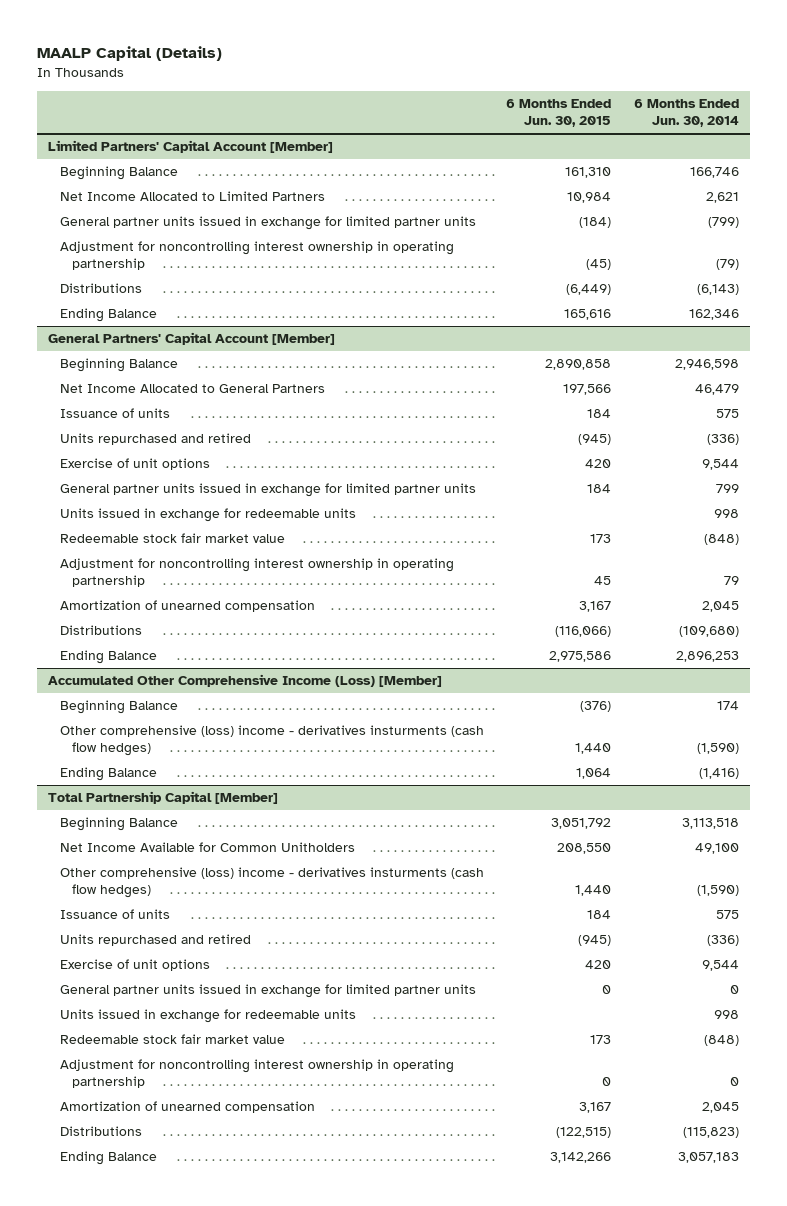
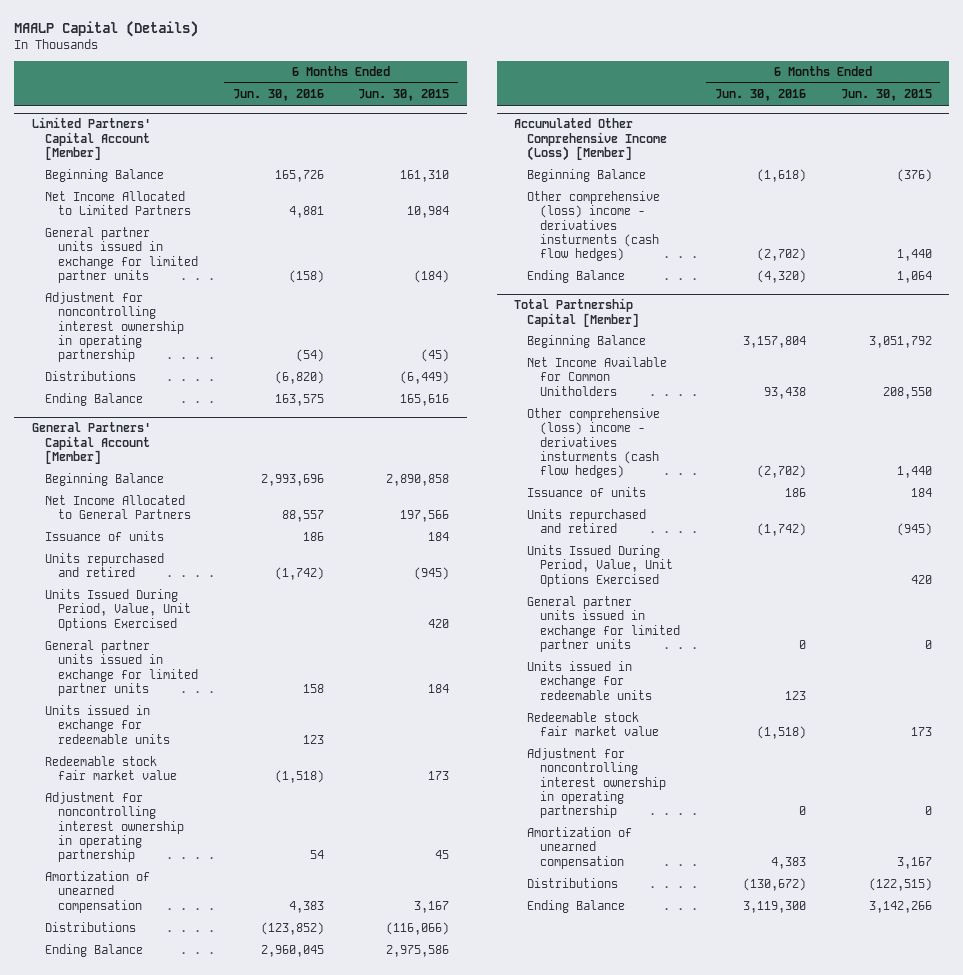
- | 6 Months Ended Jun. 30, 2015 | 6 Months Ended Jun. 30, 2014
+ | 6 Months Ended Jun. 30, 2016 | 6 Months Ended Jun. 30, 2015
@ General Partners' Capital Account [Member]
- Exercise of unit options | 420 | 9,544
+ Units Issued During Period, Value, Unit Options Exercised | | 420
@ Total Partnership Capital [Member]
- Exercise of unit options | 420 | 9,544
+ Units Issued During Period, Value, Unit Options Exercised | | 420

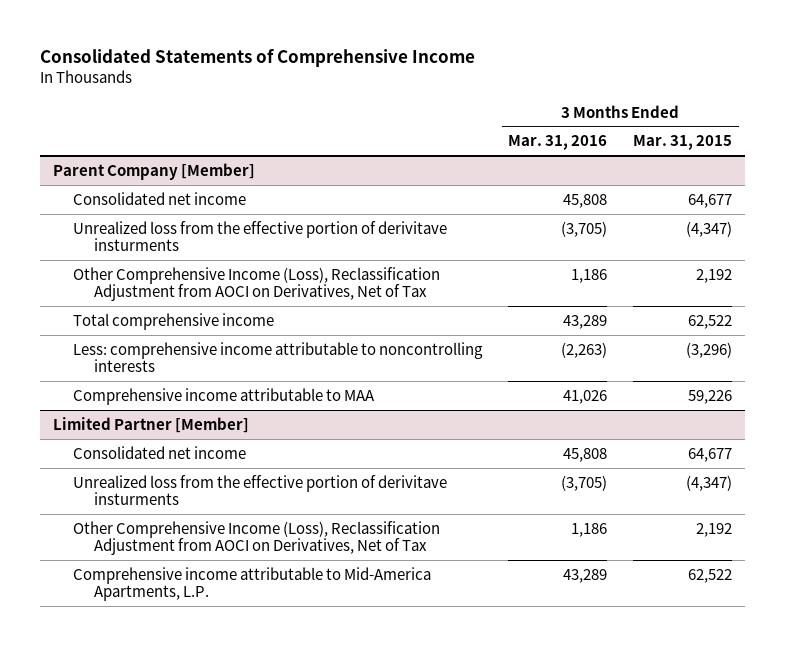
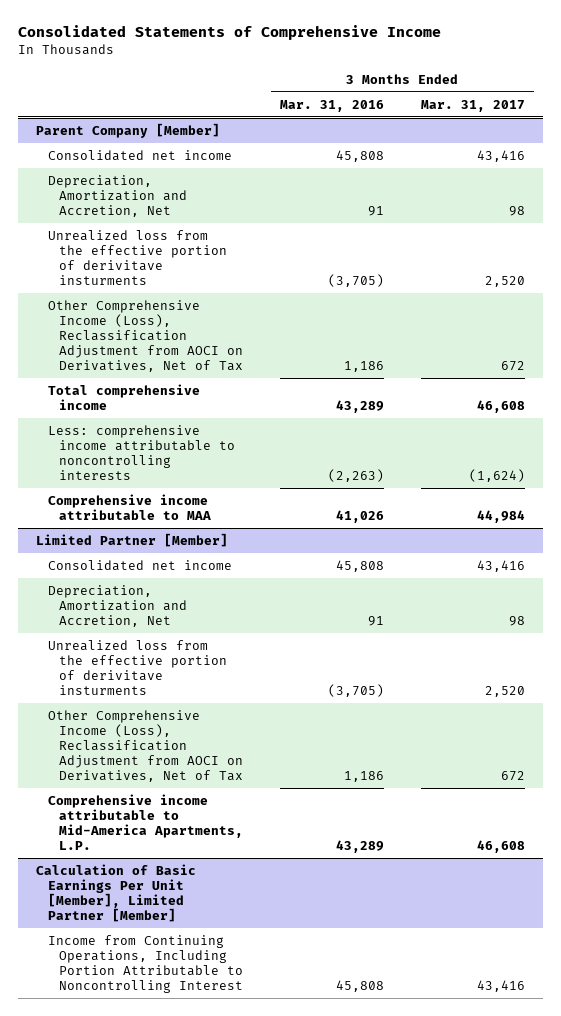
- | 3 Months Ended Mar. 31, 2016 | 3 Months Ended Mar. 31, 2015
+ | 3 Months Ended Mar. 31, 2016 | 3 Months Ended Mar. 31, 2017
@ Parent Company [Member]
+ Depreciation, Amortization and Accretion, Net | 91 | 98
@ Limited Partner [Member]
+ Depreciation, Amortization and Accretion, Net | 91 | 98
+ Calculation of Basic Earnings Per Unit [Member], Limited Partner [Member]
+ Income from Continuing Operations, Including Portion Attributable to Noncontrolling Interest | 45,808 | 43,416

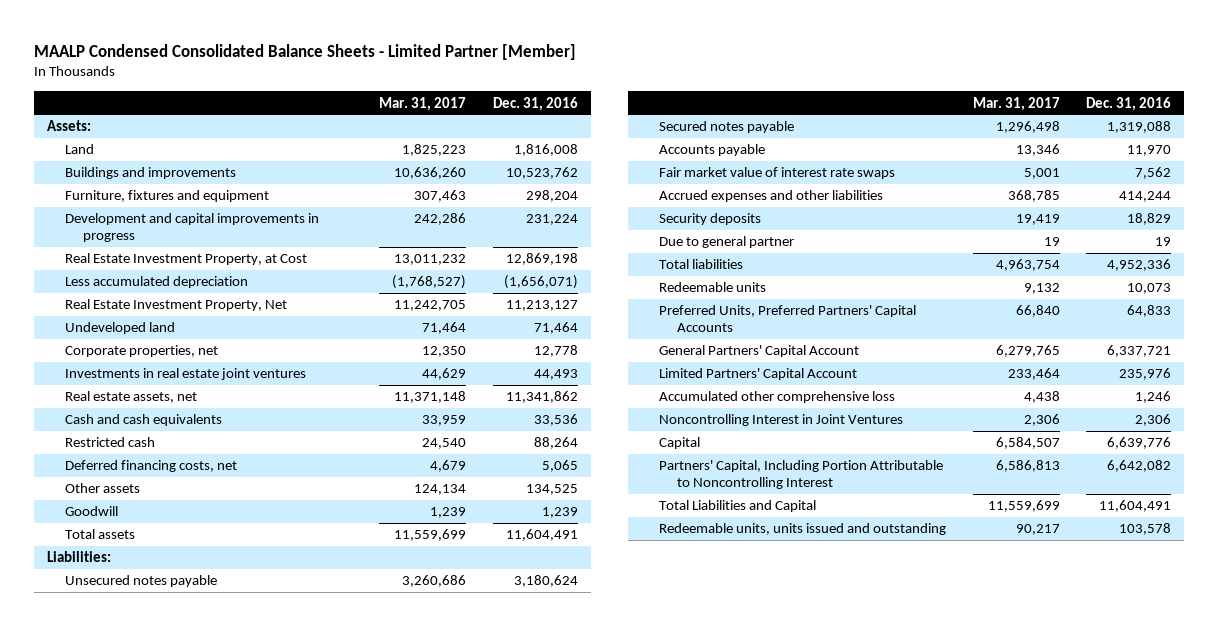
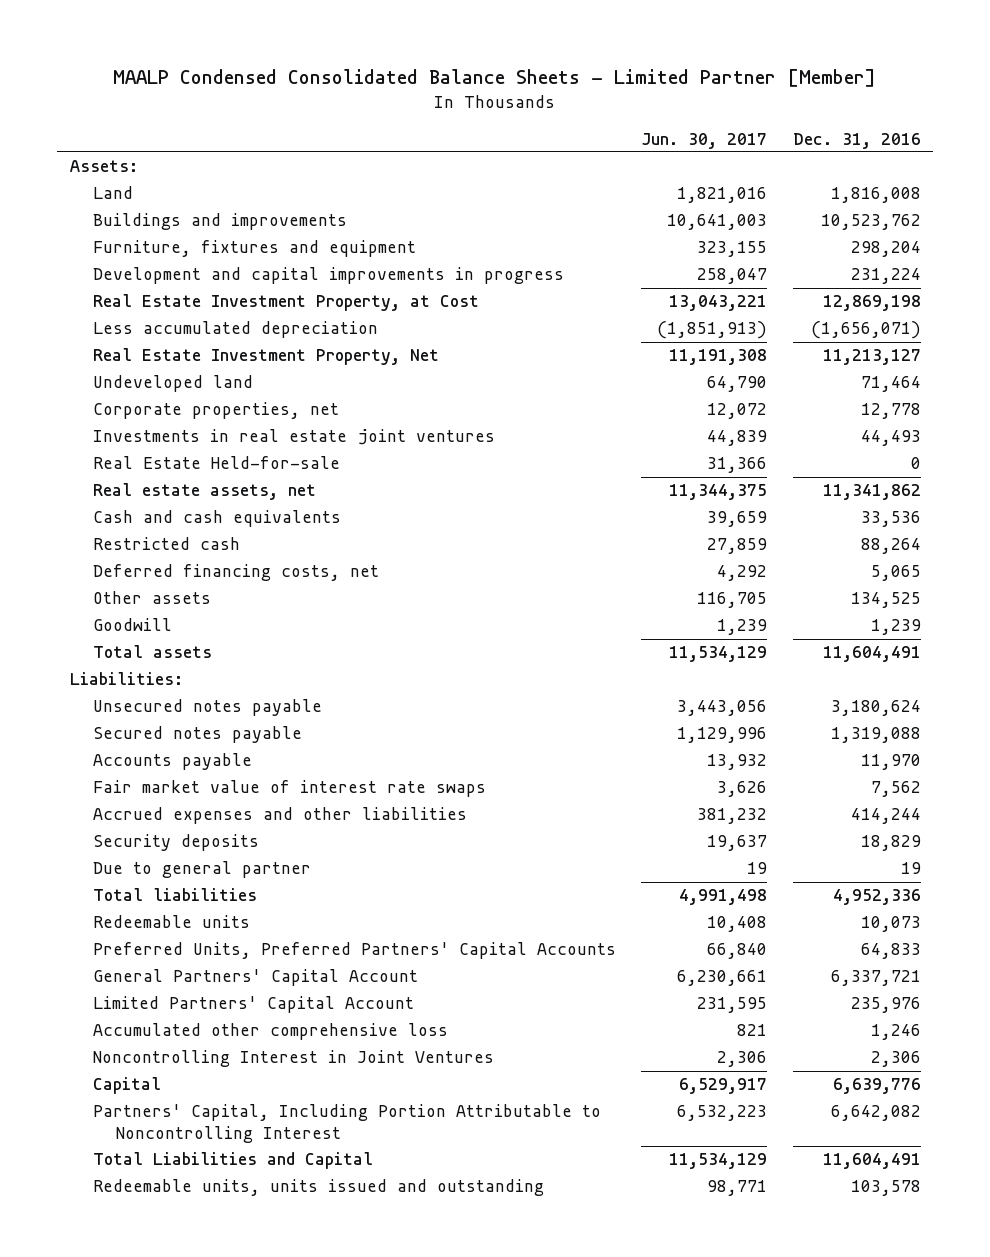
- | Mar. 31, 2017 | Dec. 31, 2016
+ | Jun. 30, 2017 | Dec. 31, 2016
+ Real Estate Held-for-sale | 31,366 | 0

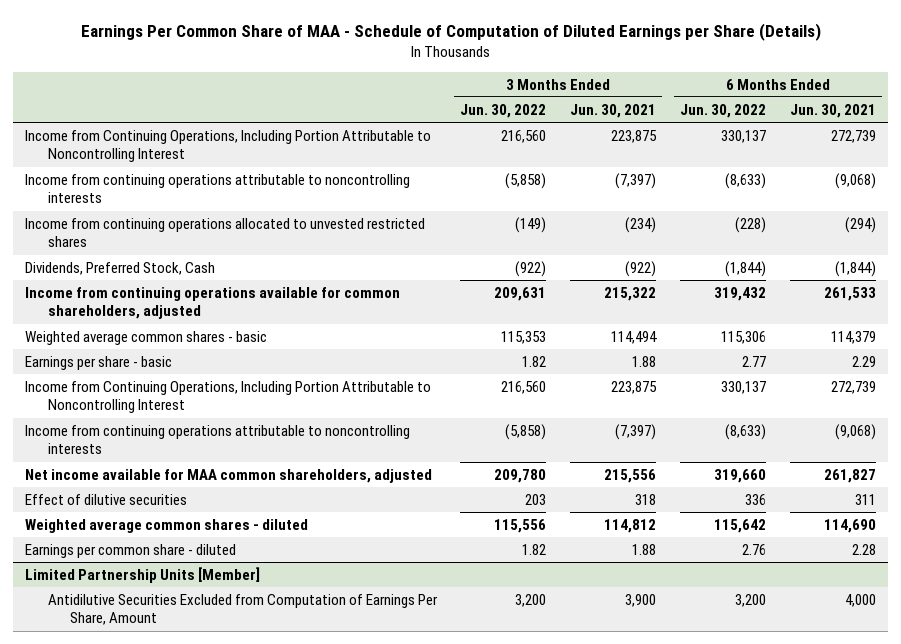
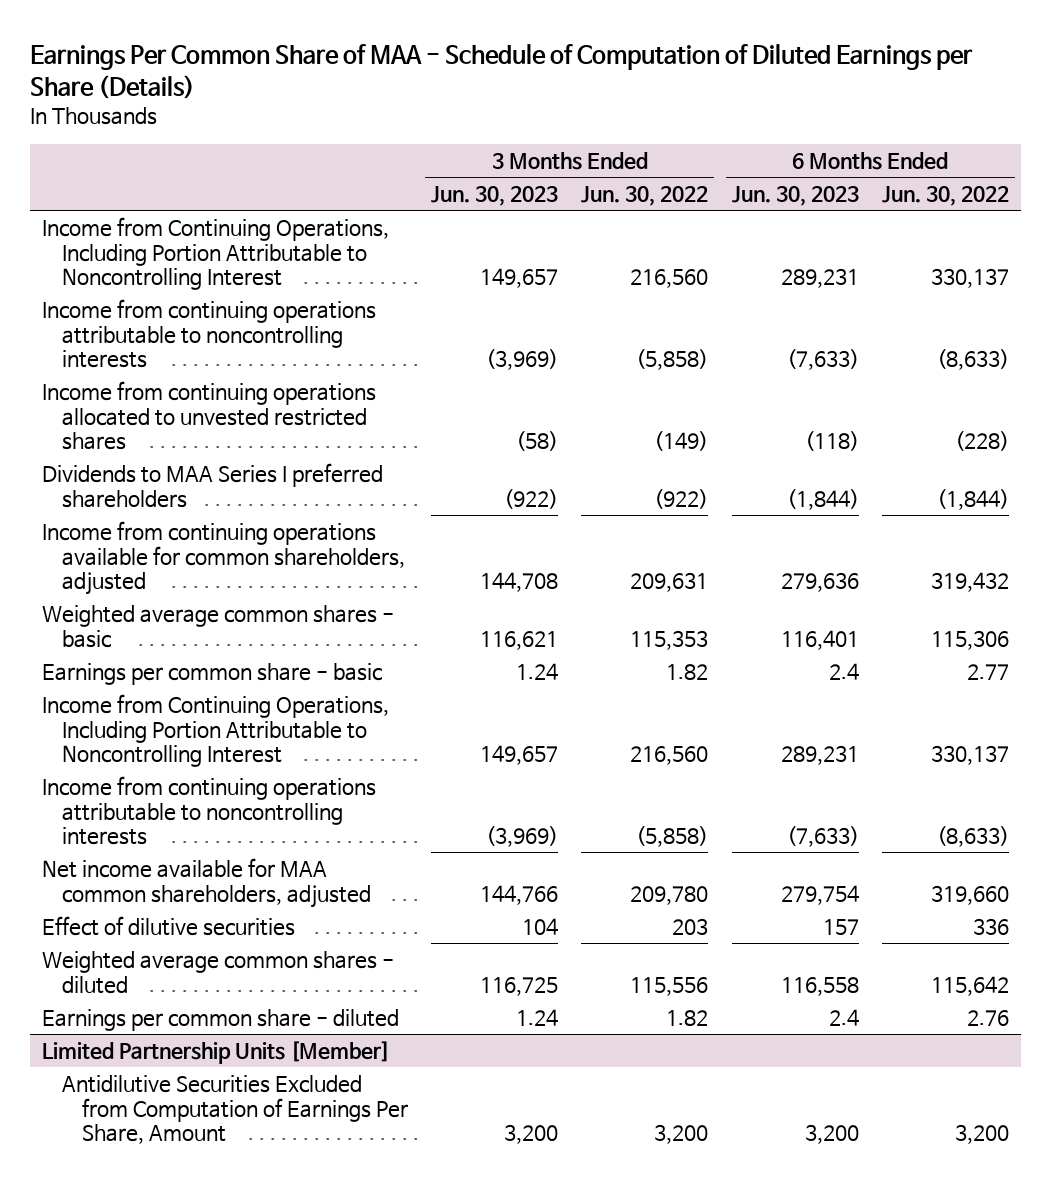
- | 3 Months Ended Jun. 30, 2022 | 3 Months Ended Jun. 30, 2021 | 6 Months Ended Jun. 30, 2022 | 6 Months Ended Jun. 30, 2021
+ | 3 Months Ended Jun. 30, 2023 | 3 Months Ended Jun. 30, 2022 | 6 Months Ended Jun. 30, 2023 | 6 Months Ended Jun. 30, 2022
- Dividends, Preferred Stock, Cash | (922) | (922) | (1,844) | (1,844)
+ Dividends to MAA Series I preferred shareholders | (922) | (922) | (1,844) | (1,844)
- Earnings per share - basic | 1.82 | 1.88 | 2.77 | 2.29
+ Earnings per common share - basic | 1.24 | 1.82 | 2.4 | 2.77

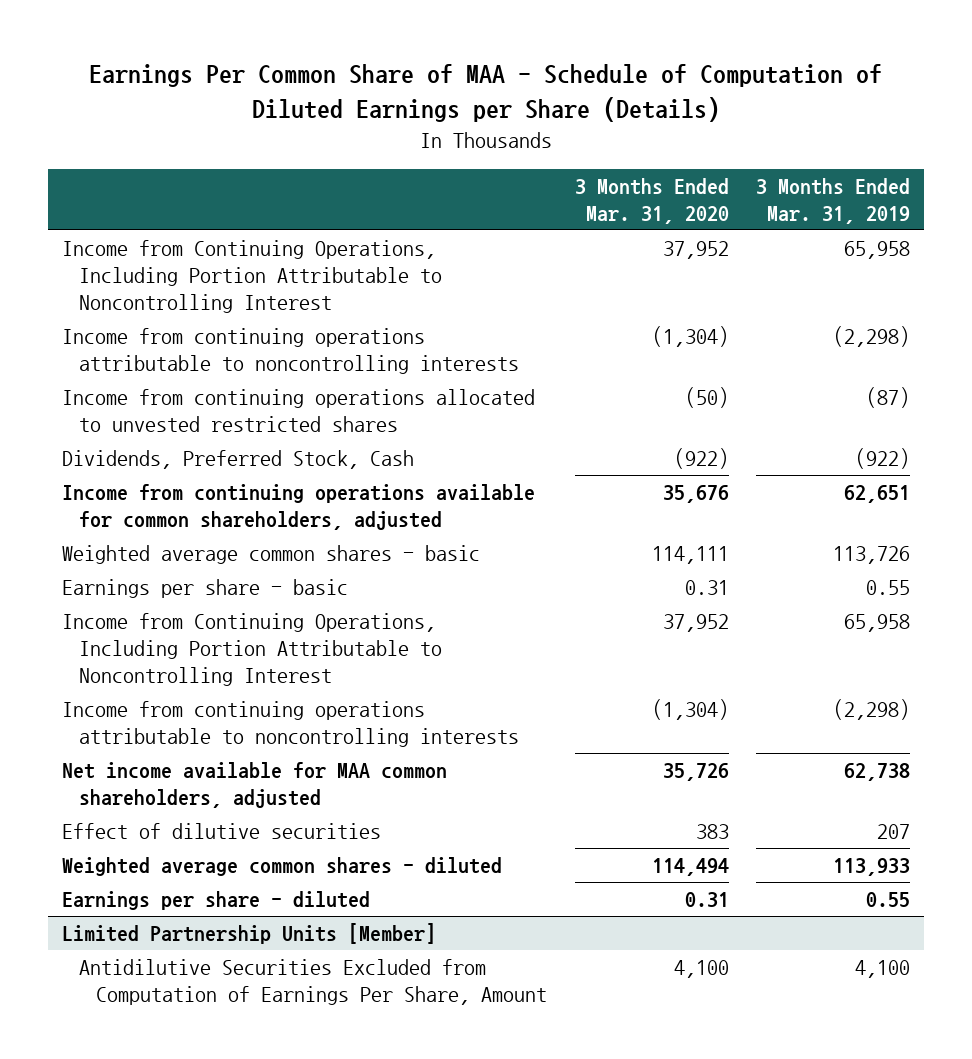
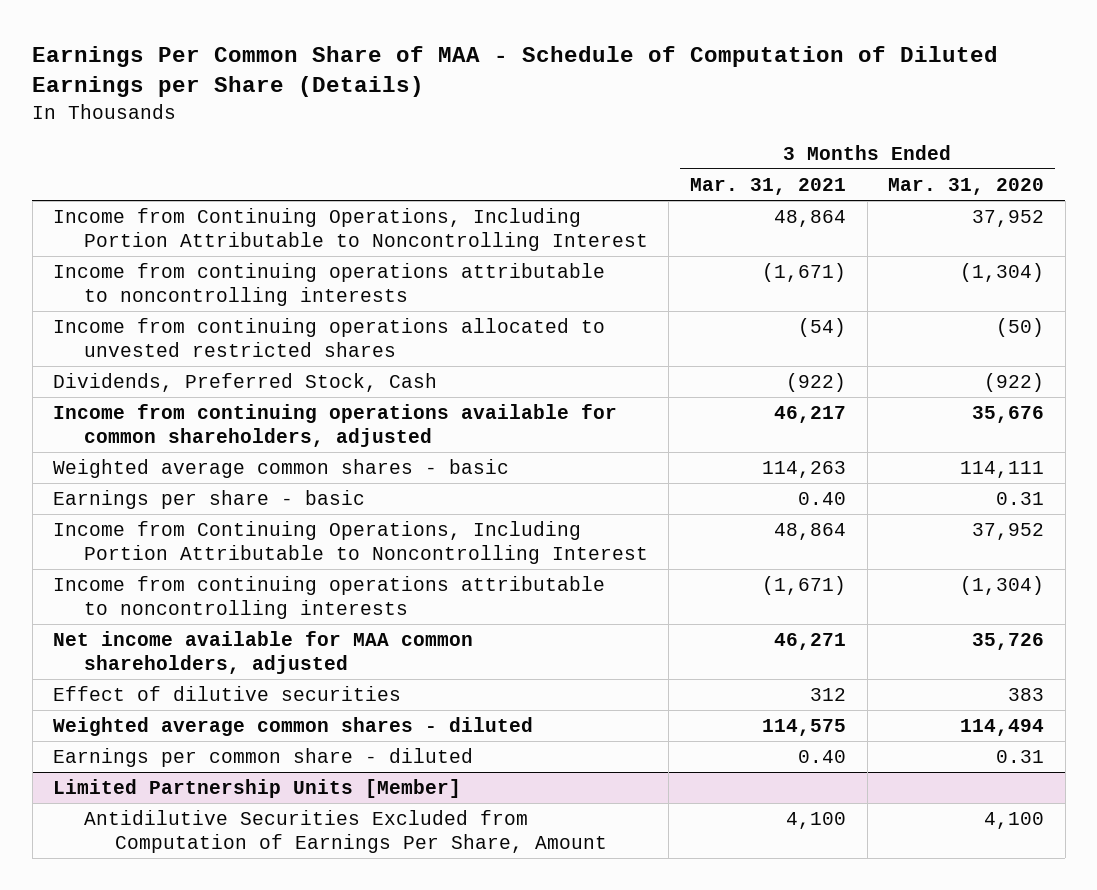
- | 3 Months Ended Mar. 31, 2020 | 3 Months Ended Mar. 31, 2019
+ | 3 Months Ended Mar. 31, 2021 | 3 Months Ended Mar. 31, 2020
- Earnings per share - diluted | 0.31 | 0.55
+ Earnings per common share - diluted | 0.40 | 0.31

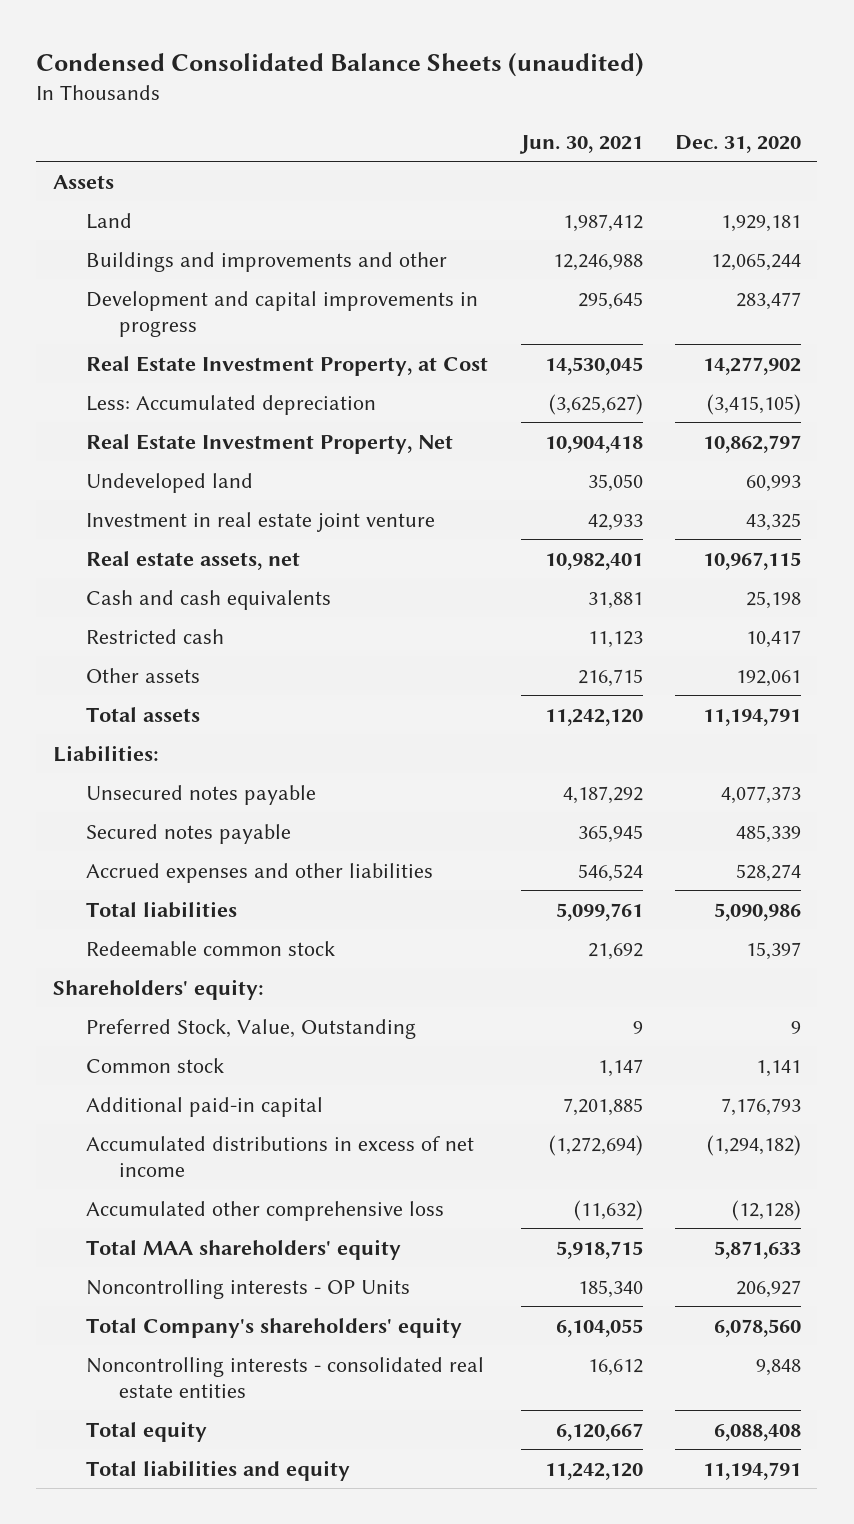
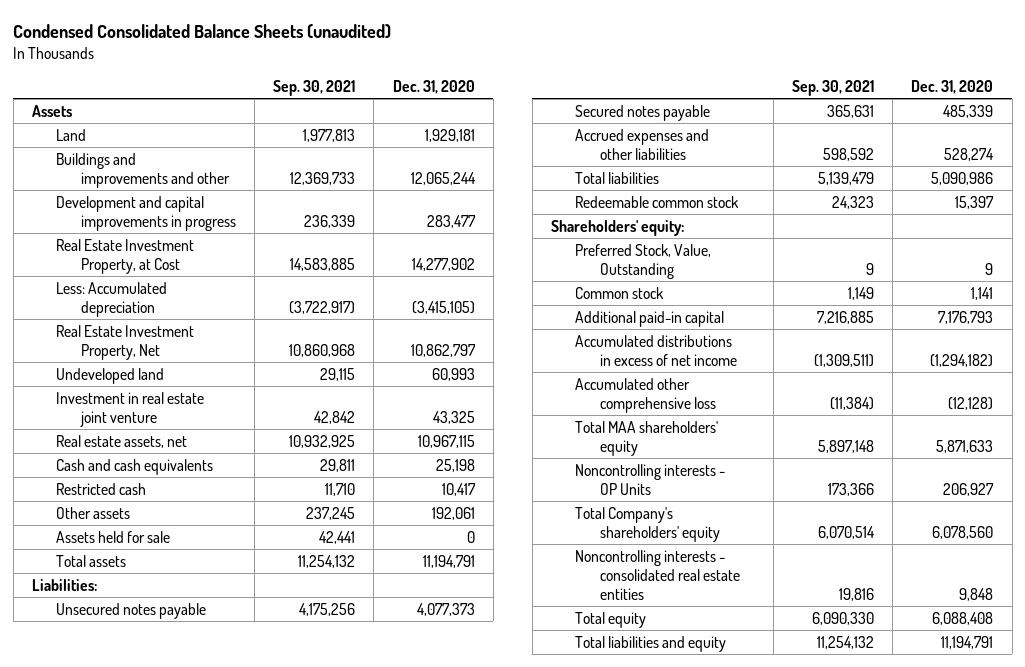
- | Jun. 30, 2021 | Dec. 31, 2020
+ | Sep. 30, 2021 | Dec. 31, 2020
+ Assets held for sale | 42,441 | 0

